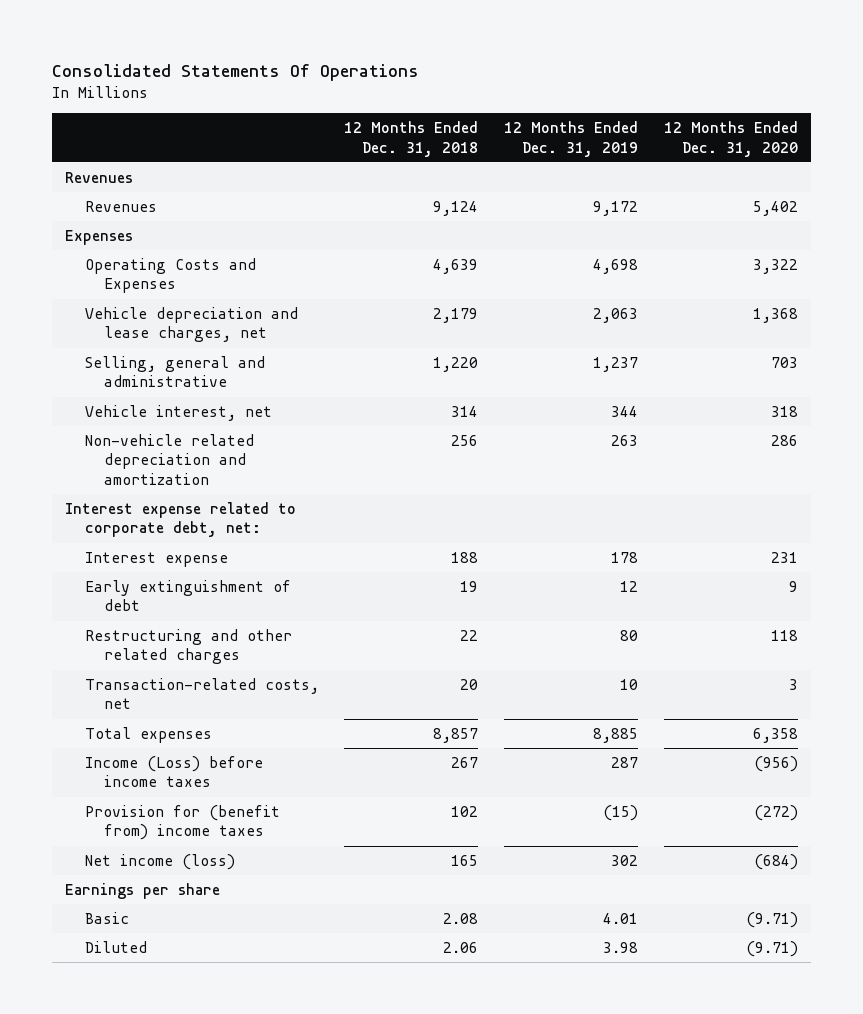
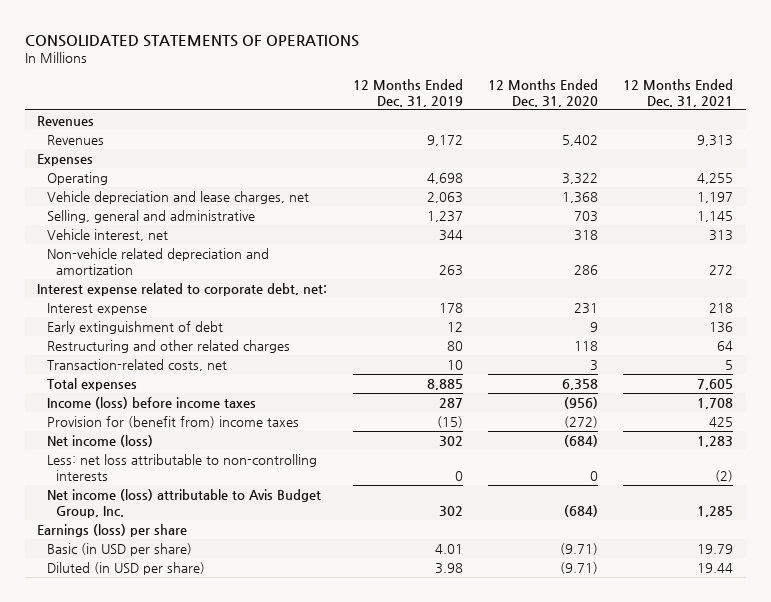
- Consolidated Statements Of Operations
+ CONSOLIDATED STATEMENTS OF OPERATIONS
- | 12 Months Ended Dec. 31, 2018 | 12 Months Ended Dec. 31, 2019 | 12 Months Ended Dec. 31, 2020
+ | 12 Months Ended Dec. 31, 2019 | 12 Months Ended Dec. 31, 2020 | 12 Months Ended Dec. 31, 2021
- Operating Costs and Expenses | 4,639 | 4,698 | 3,322
+ Operating | 4,698 | 3,322 | 4,255
- Income (Loss) before income taxes | 267 | 287 | (956)
+ Income (loss) before income taxes | 287 | (956) | 1,708
- Earnings per share
- Basic | 2.08 | 4.01 | (9.71)
- Diluted | 2.06 | 3.98 | (9.71)
+ Less: net loss attributable to non-controlling interests | 0 | 0 | (2)
+ Net income (loss) attributable to Avis Budget Group, Inc. | 302 | (684) | 1,285
+ Earnings (loss) per share
+ Basic (in USD per share) | 4.01 | (9.71) | 19.79
+ Diluted (in USD per share) | 3.98 | (9.71) | 19.44

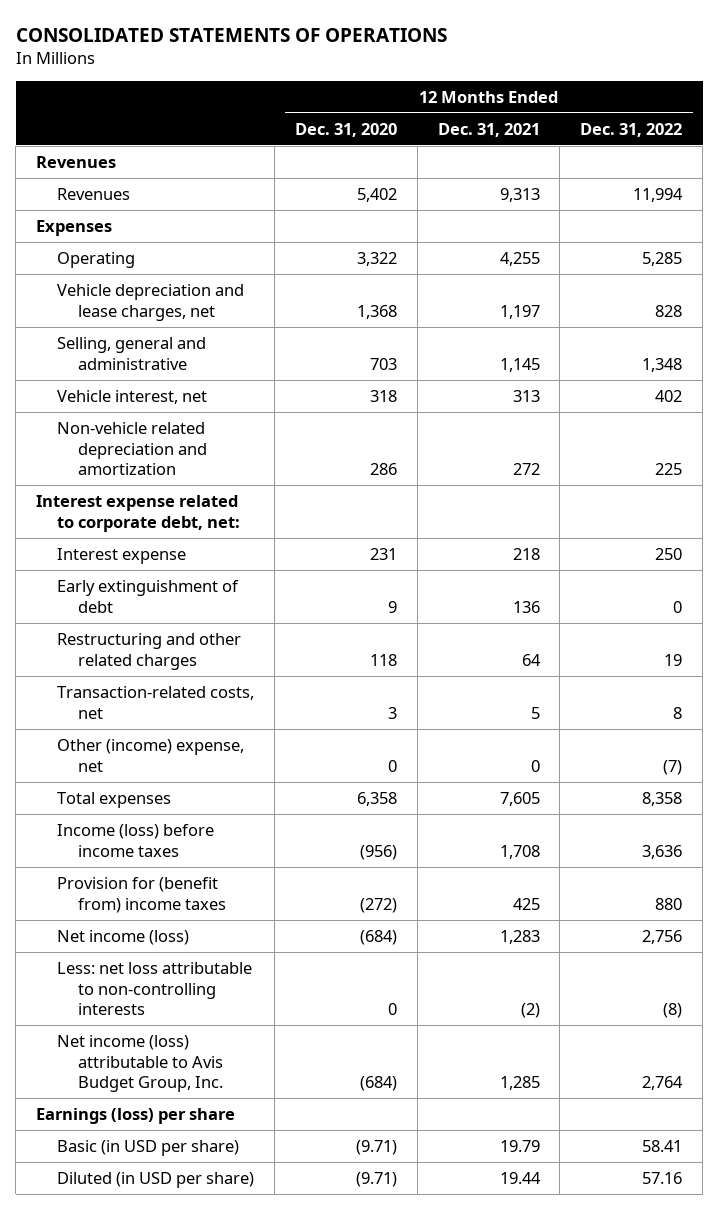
- | 12 Months Ended Dec. 31, 2019 | 12 Months Ended Dec. 31, 2020 | 12 Months Ended Dec. 31, 2021
+ | 12 Months Ended Dec. 31, 2020 | 12 Months Ended Dec. 31, 2021 | 12 Months Ended Dec. 31, 2022
+ Other (income) expense, net | 0 | 0 | (7)

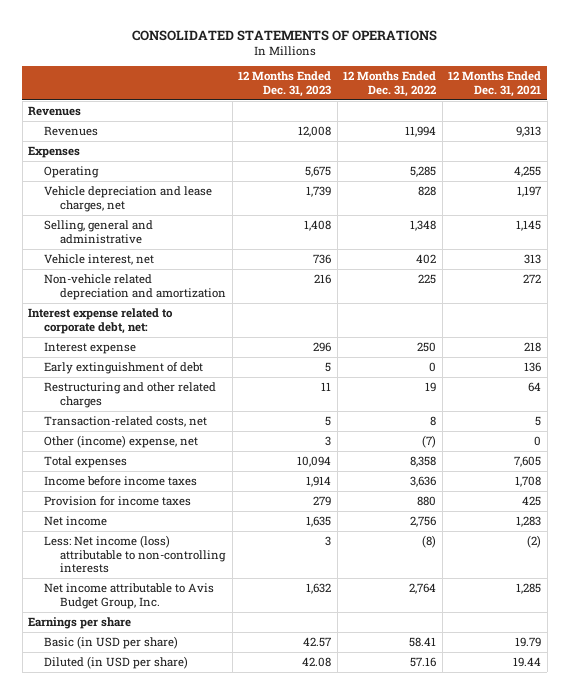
- | 12 Months Ended Dec. 31, 2020 | 12 Months Ended Dec. 31, 2021 | 12 Months Ended Dec. 31, 2022
+ | 12 Months Ended Dec. 31, 2023 | 12 Months Ended Dec. 31, 2022 | 12 Months Ended Dec. 31, 2021
- Income (loss) before income taxes | (956) | 1,708 | 3,636
- Provision for (benefit from) income taxes | (272) | 425 | 880
- Net income (loss) | (684) | 1,283 | 2,756
- Less: net loss attributable to non-controlling interests | 0 | (2) | (8)
- Net income (loss) attributable to Avis Budget Group, Inc. | (684) | 1,285 | 2,764
- Earnings (loss) per share
+ Income before income taxes | 1,914 | 3,636 | 1,708
+ Provision for income taxes | 279 | 880 | 425
+ Net income | 1,635 | 2,756 | 1,283
+ Less: Net income (loss) attributable to non-controlling interests | 3 | (8) | (2)
+ Net income attributable to Avis Budget Group, Inc. | 1,632 | 2,764 | 1,285
+ Earnings per share

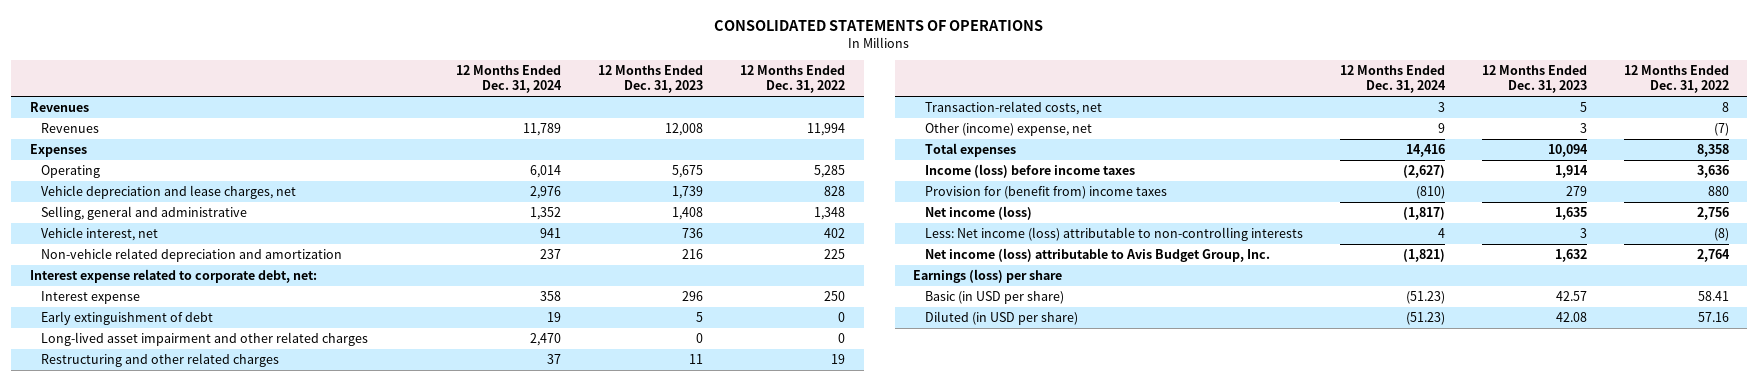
- | 12 Months Ended Dec. 31, 2023 | 12 Months Ended Dec. 31, 2022 | 12 Months Ended Dec. 31, 2021
+ | 12 Months Ended Dec. 31, 2024 | 12 Months Ended Dec. 31, 2023 | 12 Months Ended Dec. 31, 2022
+ Long-lived asset impairment and other related charges | 2,470 | 0 | 0
- Income before income taxes | 1,914 | 3,636 | 1,708
- Provision for income taxes | 279 | 880 | 425
- Net income | 1,635 | 2,756 | 1,283
+ Income (loss) before income taxes | (2,627) | 1,914 | 3,636
+ Provision for (benefit from) income taxes | (810) | 279 | 880
+ Net income (loss) | (1,817) | 1,635 | 2,756
- Net income attributable to Avis Budget Group, Inc. | 1,632 | 2,764 | 1,285
- Earnings per share
+ Net income (loss) attributable to Avis Budget Group, Inc. | (1,821) | 1,632 | 2,764
+ Earnings (loss) per share

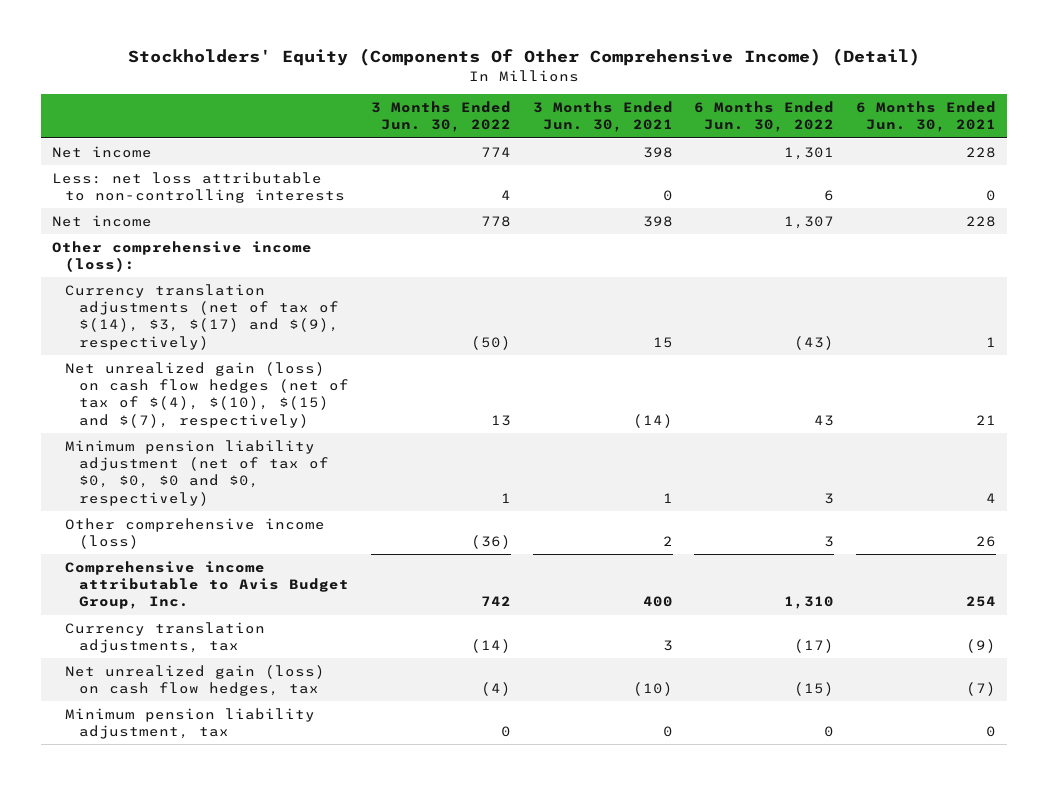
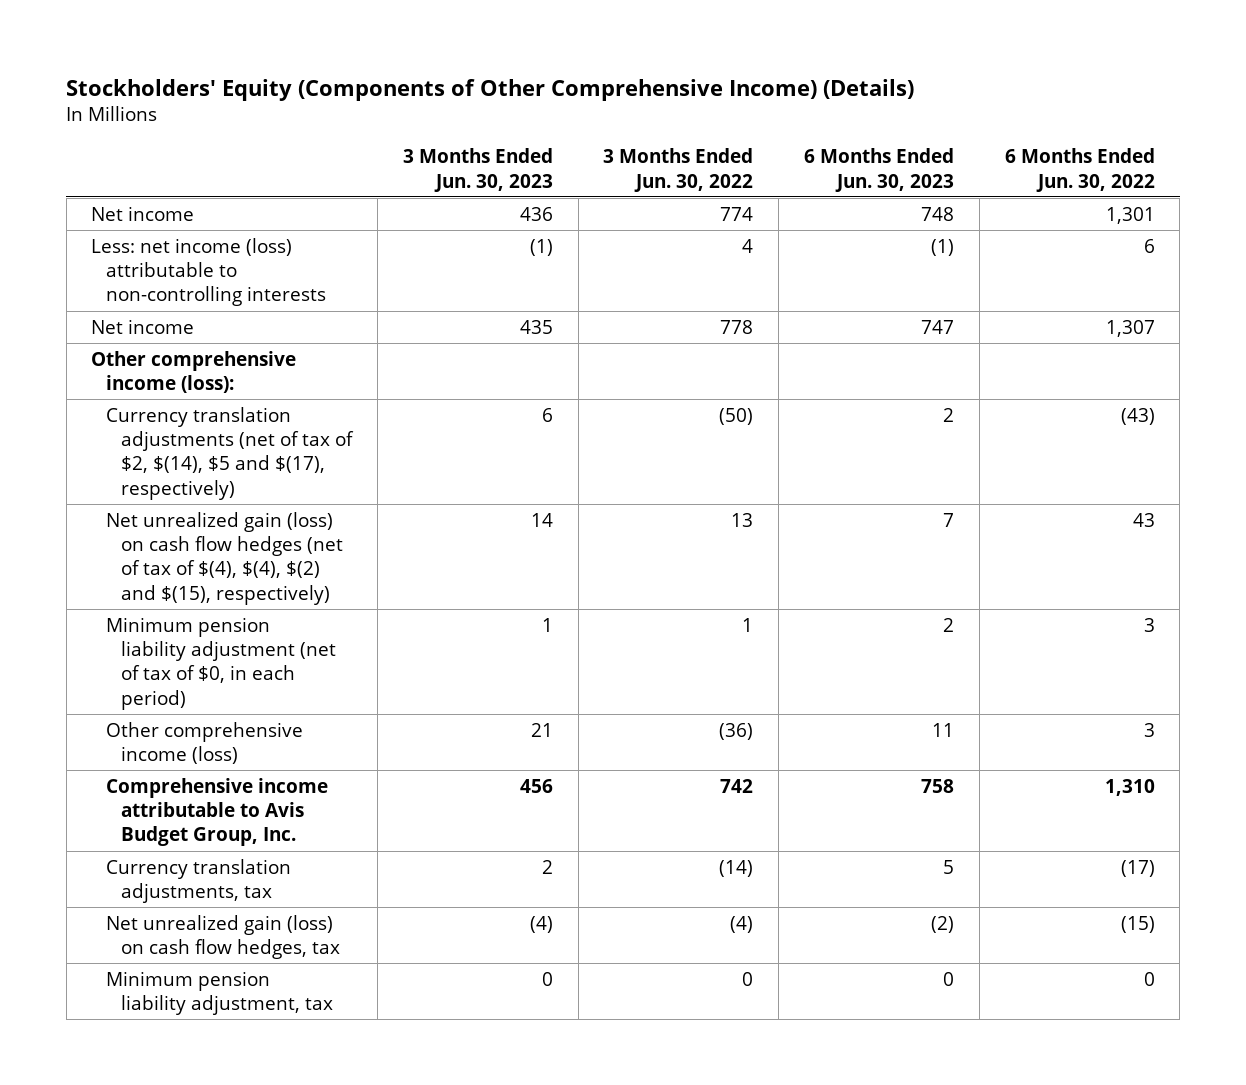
- Stockholders' Equity (Components Of Other Comprehensive Income) (Detail)
+ Stockholders' Equity (Components of Other Comprehensive Income) (Details)
- | 3 Months Ended Jun. 30, 2022 | 3 Months Ended Jun. 30, 2021 | 6 Months Ended Jun. 30, 2022 | 6 Months Ended Jun. 30, 2021
+ | 3 Months Ended Jun. 30, 2023 | 3 Months Ended Jun. 30, 2022 | 6 Months Ended Jun. 30, 2023 | 6 Months Ended Jun. 30, 2022
- Less: net loss attributable to non-controlling interests | 4 | 0 | 6 | 0
+ Less: net income (loss) attributable to non-controlling interests | (1) | 4 | (1) | 6
- Currency translation adjustments (net of tax of $(14), $3, $(17) and $(9), respectively) | (50) | 15 | (43) | 1
- Net unrealized gain (loss) on cash flow hedges (net of tax of $(4), $(10), $(15) and $(7), respectively) | 13 | (14) | 43 | 21
- Minimum pension liability adjustment (net of tax of $0, $0, $0 and $0, respectively) | 1 | 1 | 3 | 4
+ Currency translation adjustments (net of tax of $2, $(14), $5 and $(17), respectively) | 6 | (50) | 2 | (43)
+ Net unrealized gain (loss) on cash flow hedges (net of tax of $(4), $(4), $(2) and $(15), respectively) | 14 | 13 | 7 | 43
+ Minimum pension liability adjustment (net of tax of $0, in each period) | 1 | 1 | 2 | 3

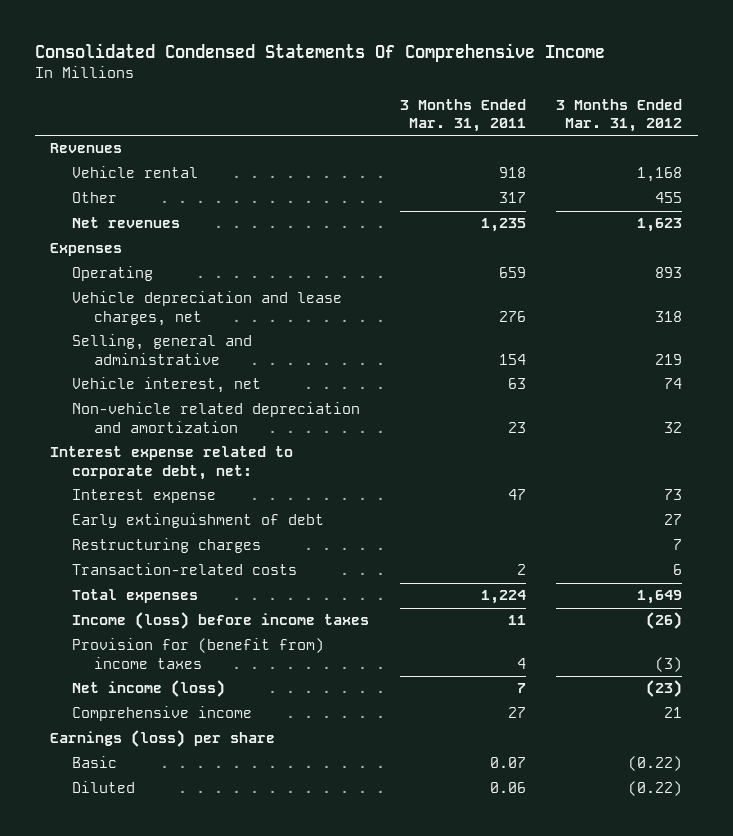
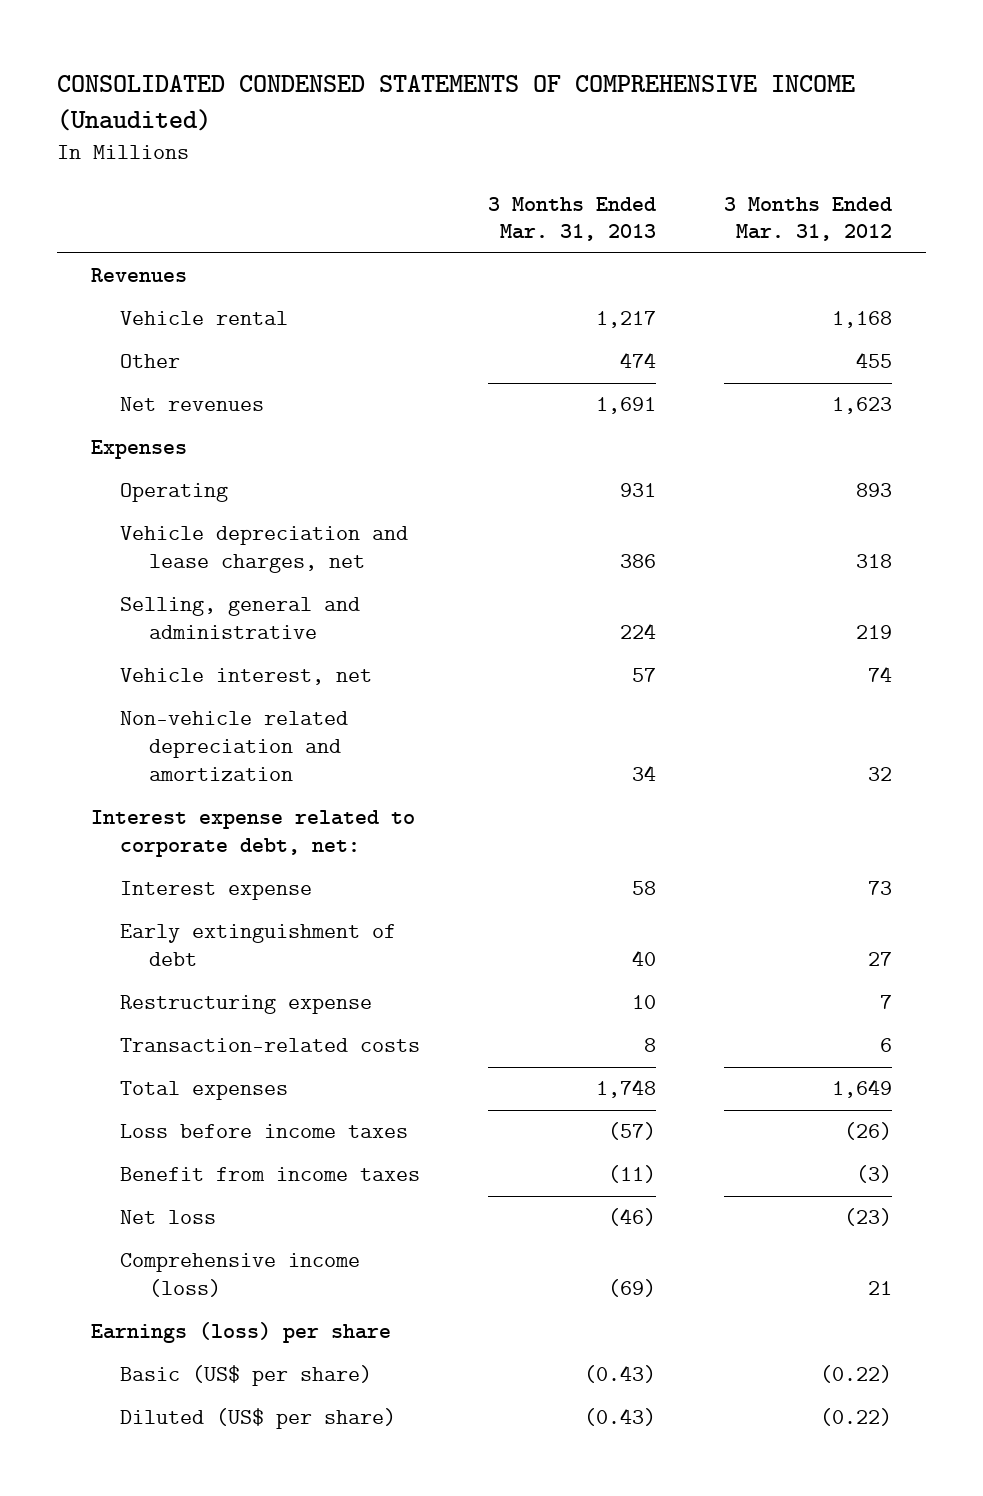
- Consolidated Condensed Statements Of Comprehensive Income
+ CONSOLIDATED CONDENSED STATEMENTS OF COMPREHENSIVE INCOME (Unaudited)
- | 3 Months Ended Mar. 31, 2011 | 3 Months Ended Mar. 31, 2012
+ | 3 Months Ended Mar. 31, 2013 | 3 Months Ended Mar. 31, 2012
- Restructuring charges | | 7
+ Restructuring expense | 10 | 7
- Income (loss) before income taxes | 11 | (26)
- Provision for (benefit from) income taxes | 4 | (3)
- Net income (loss) | 7 | (23)
- Comprehensive income | 27 | 21
+ Loss before income taxes | (57) | (26)
+ Benefit from income taxes | (11) | (3)
+ Net loss | (46) | (23)
+ Comprehensive income (loss) | (69) | 21
- Basic | 0.07 | (0.22)
- Diluted | 0.06 | (0.22)
+ Basic (US$ per share) | (0.43) | (0.22)
+ Diluted (US$ per share) | (0.43) | (0.22)

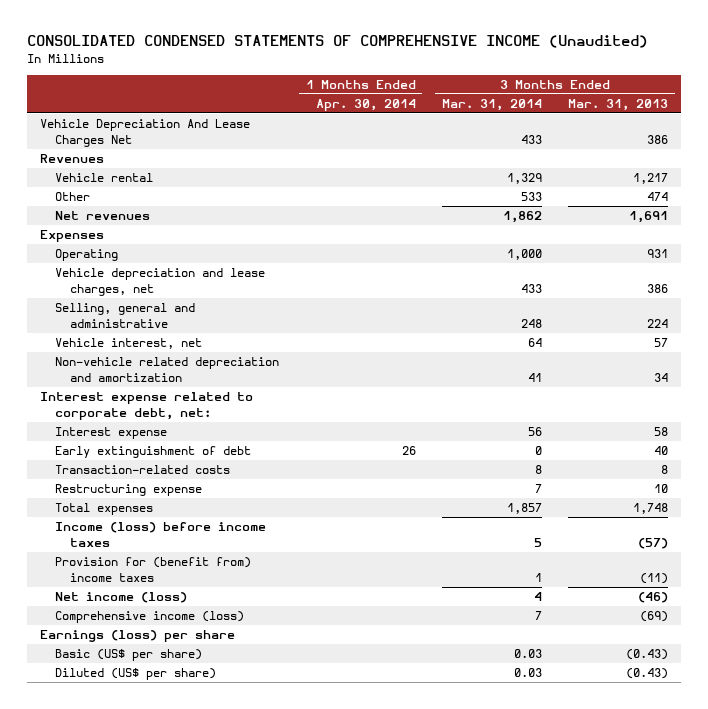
- | 3 Months Ended Mar. 31, 2013 | 3 Months Ended Mar. 31, 2012
+ | 1 Months Ended Apr. 30, 2014 | 3 Months Ended Mar. 31, 2014 | 3 Months Ended Mar. 31, 2013
+ Vehicle Depreciation And Lease Charges Net | | 433 | 386
moved down: Restructuring expense | | 7 | 10
- Loss before income taxes | (57) | (26)
- Benefit from income taxes | (11) | (3)
- Net loss | (46) | (23)
+ Income (loss) before income taxes | | 5 | (57)
+ Provision for (benefit from) income taxes | | 1 | (11)
+ Net income (loss) | | 4 | (46)

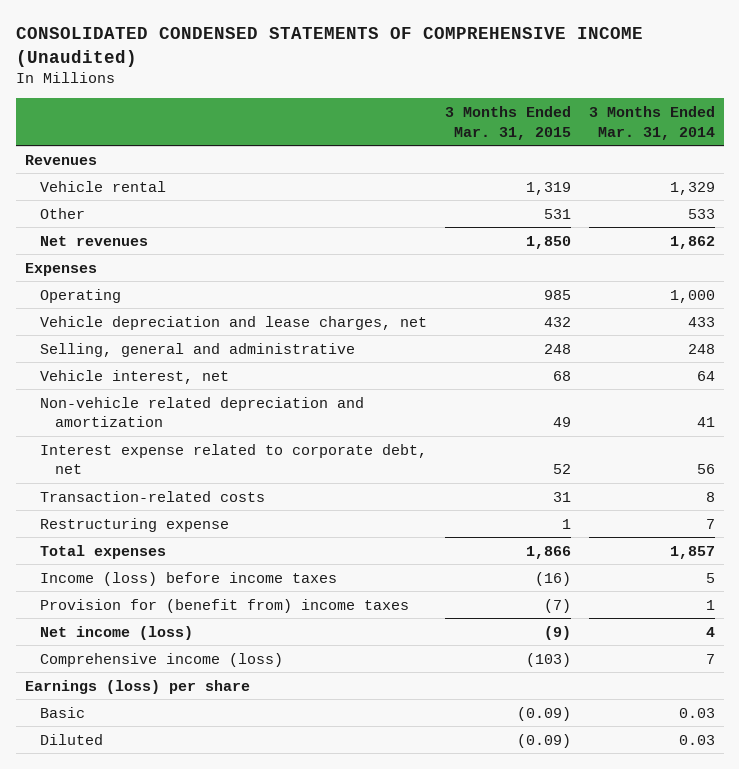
- | 1 Months Ended Apr. 30, 2014 | 3 Months Ended Mar. 31, 2014 | 3 Months Ended Mar. 31, 2013
+ | 3 Months Ended Mar. 31, 2015 | 3 Months Ended Mar. 31, 2014
- Vehicle Depreciation And Lease Charges Net | | 433 | 386
- Interest expense related to corporate debt, net:
- Interest expense | | 56 | 58
- Early extinguishment of debt | 26 | 0 | 40
+ Interest expense related to corporate debt, net | 52 | 56
- Basic (US$ per share) | | 0.03 | (0.43)
- Diluted (US$ per share) | | 0.03 | (0.43)
+ Basic | (0.09) | 0.03
+ Diluted | (0.09) | 0.03

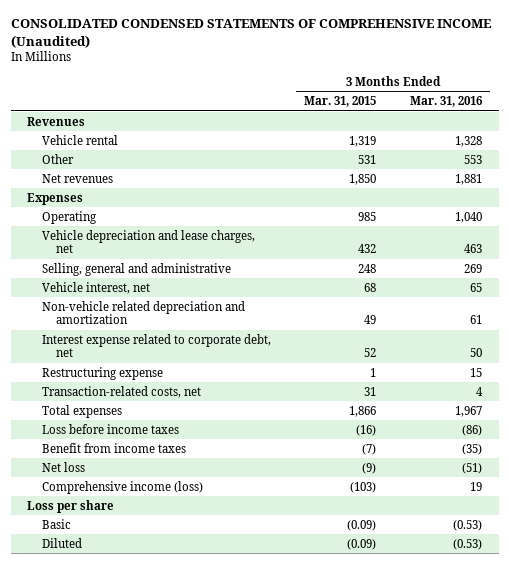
- | 3 Months Ended Mar. 31, 2015 | 3 Months Ended Mar. 31, 2014
+ | 3 Months Ended Mar. 31, 2015 | 3 Months Ended Mar. 31, 2016
- Transaction-related costs | 31 | 8
+ Transaction-related costs, net | 31 | 4
- Income (loss) before income taxes | (16) | 5
- Provision for (benefit from) income taxes | (7) | 1
- Net income (loss) | (9) | 4
+ Loss before income taxes | (16) | (86)
+ Benefit from income taxes | (7) | (35)
+ Net loss | (9) | (51)
- Earnings (loss) per share
+ Loss per share

